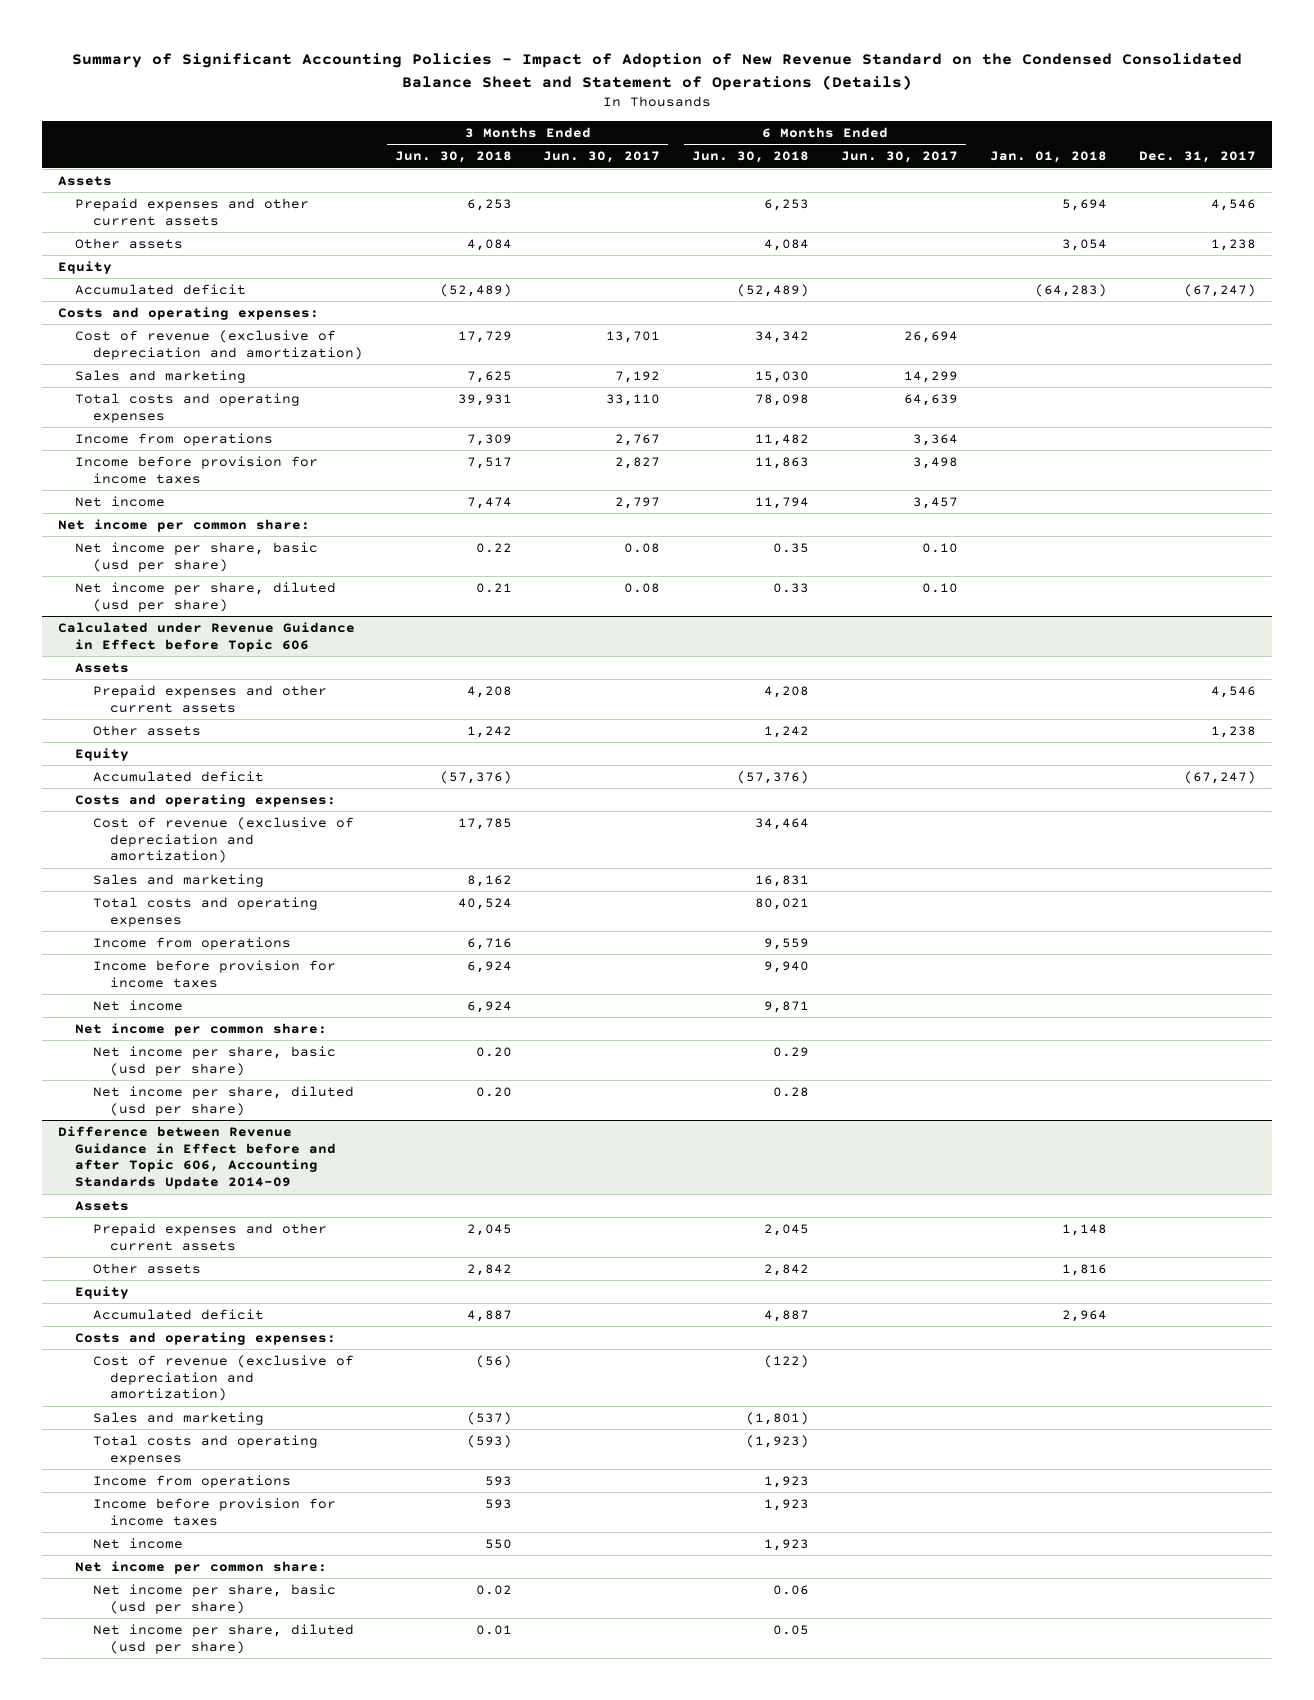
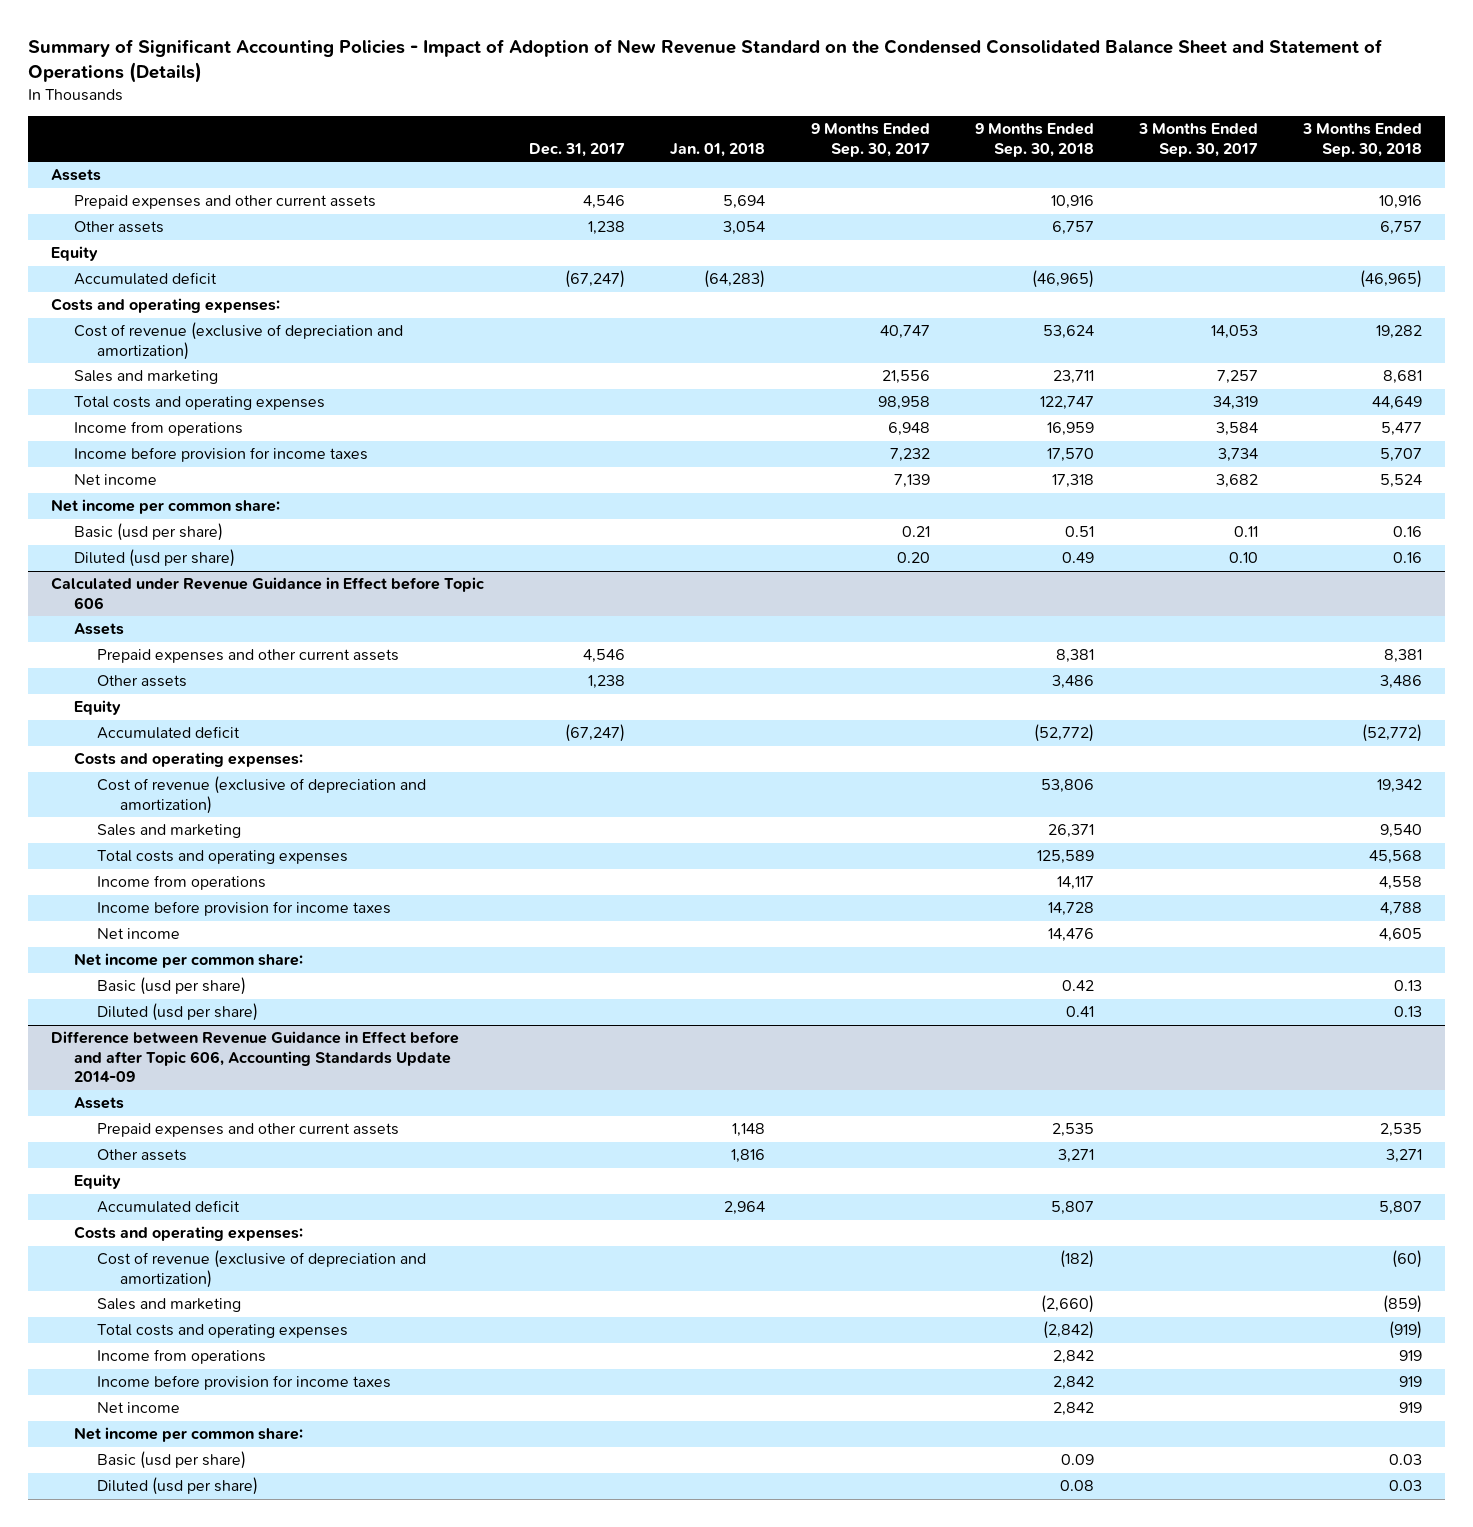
- | 3 Months Ended Jun. 30, 2018 | 3 Months Ended Jun. 30, 2017 | 6 Months Ended Jun. 30, 2018 | 6 Months Ended Jun. 30, 2017 | Jan. 01, 2018 | Dec. 31, 2017
+ | Dec. 31, 2017 | Jan. 01, 2018 | 9 Months Ended Sep. 30, 2017 | 9 Months Ended Sep. 30, 2018 | 3 Months Ended Sep. 30, 2017 | 3 Months Ended Sep. 30, 2018
- Net income per share, basic (usd per share) | 0.22 | 0.08 | 0.35 | 0.10 | |
- Net income per share, diluted (usd per share) | 0.21 | 0.08 | 0.33 | 0.10 | |
+ Basic (usd per share) | | | 0.21 | 0.51 | 0.11 | 0.16
+ Diluted (usd per share) | | | 0.20 | 0.49 | 0.10 | 0.16
@ Calculated under Revenue Guidance in Effect before Topic 606
- Net income per share, basic (usd per share) | 0.20 | | 0.29 | | |
- Net income per share, diluted (usd per share) | 0.20 | | 0.28 | | |
+ Basic (usd per share) | | | | 0.42 | | 0.13
+ Diluted (usd per share) | | | | 0.41 | | 0.13
@ Difference between Revenue Guidance in Effect before and after Topic 606, Accounting Standards Update 2014-09
- Net income per share, basic (usd per share) | 0.02 | | 0.06 | | |
- Net income per share, diluted (usd per share) | 0.01 | | 0.05 | | |
+ Basic (usd per share) | | | | 0.09 | | 0.03
+ Diluted (usd per share) | | | | 0.08 | | 0.03

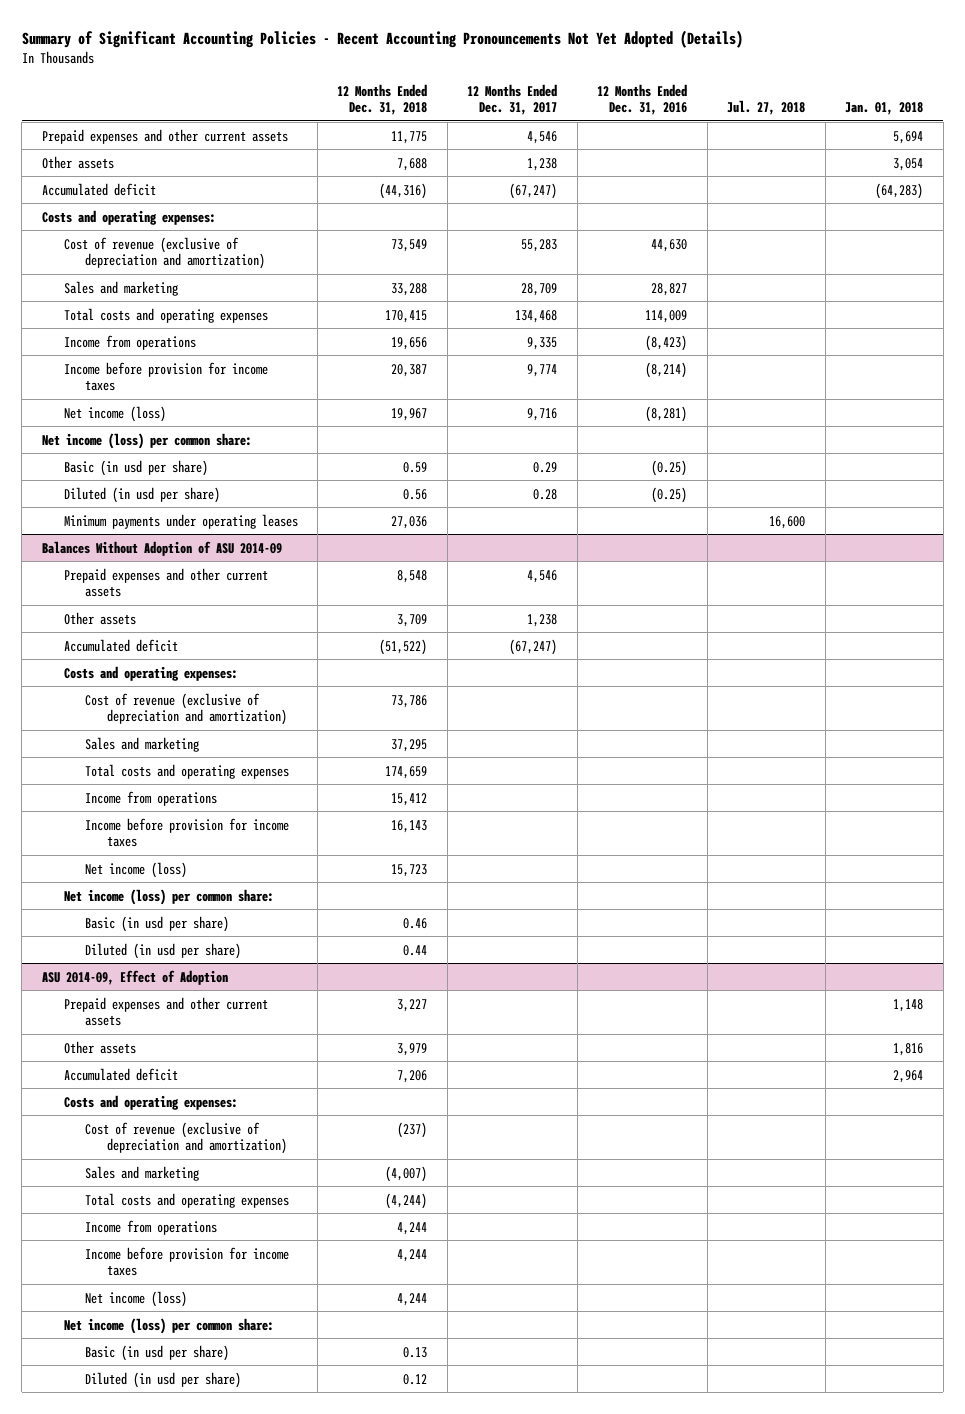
- Summary of Significant Accounting Policies - Impact of Adoption of New Revenue Standard on the Condensed Consolidated Balance Sheet and Statement of Operations (Details)
+ Summary of Significant Accounting Policies - Recent Accounting Pronouncements Not Yet Adopted (Details)
- | Dec. 31, 2017 | Jan. 01, 2018 | 9 Months Ended Sep. 30, 2017 | 9 Months Ended Sep. 30, 2018 | 3 Months Ended Sep. 30, 2017 | 3 Months Ended Sep. 30, 2018
+ | 12 Months Ended Dec. 31, 2018 | 12 Months Ended Dec. 31, 2017 | 12 Months Ended Dec. 31, 2016 | Jul. 27, 2018 | Jan. 01, 2018
- Assets
- Equity
- Net income | | | 7,139 | 17,318 | 3,682 | 5,524
- Net income per common share:
- Basic (usd per share) | | | 0.21 | 0.51 | 0.11 | 0.16
- Diluted (usd per share) | | | 0.20 | 0.49 | 0.10 | 0.16
- Calculated under Revenue Guidance in Effect before Topic 606
- Assets
+ Net income (loss) | 19,967 | 9,716 | (8,281) | |
+ Net income (loss) per common share:
+ Basic (in usd per share) | 0.59 | 0.29 | (0.25) | |
+ Diluted (in usd per share) | 0.56 | 0.28 | (0.25) | |
+ Minimum payments under operating leases | 27,036 | | | 16,600 |
+ Balances Without Adoption of ASU 2014-09
- Equity
- Net income | | | | 14,476 | | 4,605
- Net income per common share:
- Basic (usd per share) | | | | 0.42 | | 0.13
- Diluted (usd per share) | | | | 0.41 | | 0.13
- Difference between Revenue Guidance in Effect before and after Topic 606, Accounting Standards Update 2014-09
- Assets
+ Net income (loss) | 15,723 | | | |
+ Net income (loss) per common share:
+ Basic (in usd per share) | 0.46 | | | |
+ Diluted (in usd per share) | 0.44 | | | |
+ ASU 2014-09, Effect of Adoption
- Equity
- Net income | | | | 2,842 | | 919
- Net income per common share:
- Basic (usd per share) | | | | 0.09 | | 0.03
- Diluted (usd per share) | | | | 0.08 | | 0.03
+ Net income (loss) | 4,244 | | | |
+ Net income (loss) per common share:
+ Basic (in usd per share) | 0.13 | | | |
+ Diluted (in usd per share) | 0.12 | | | |

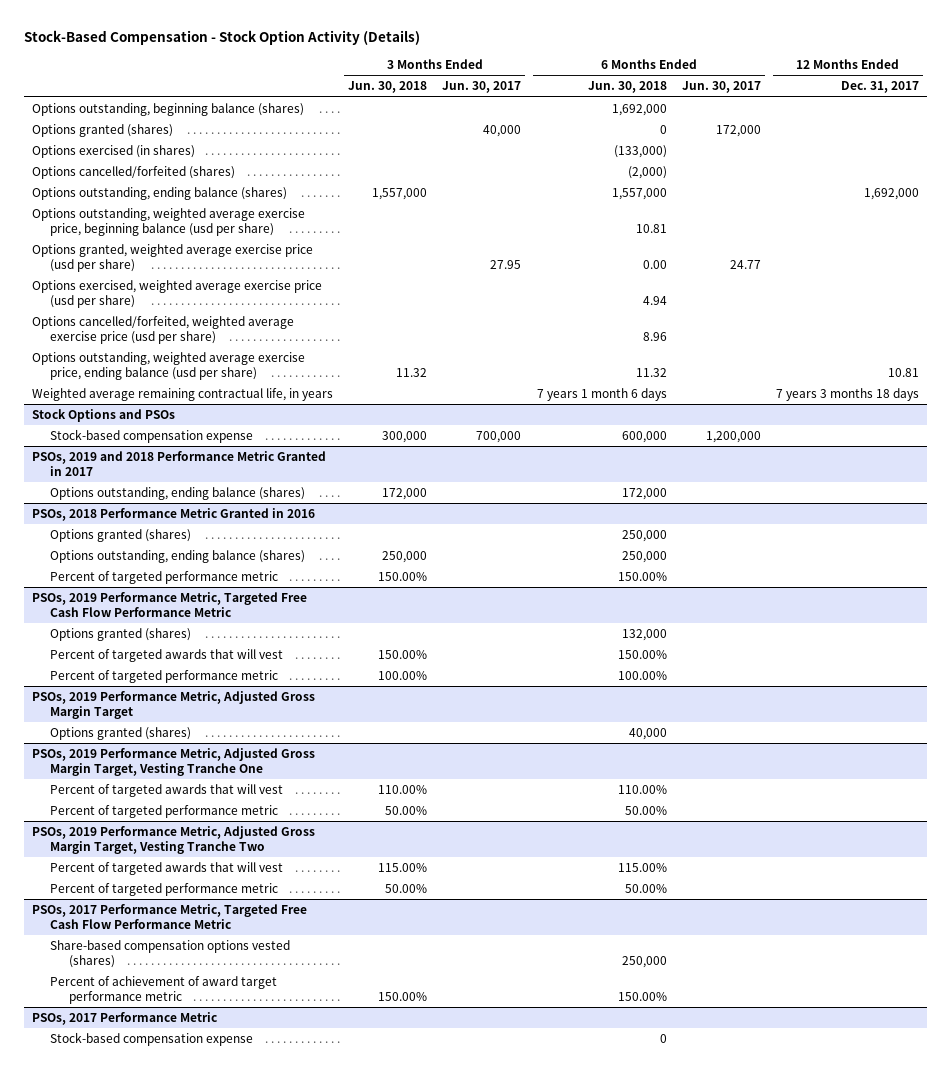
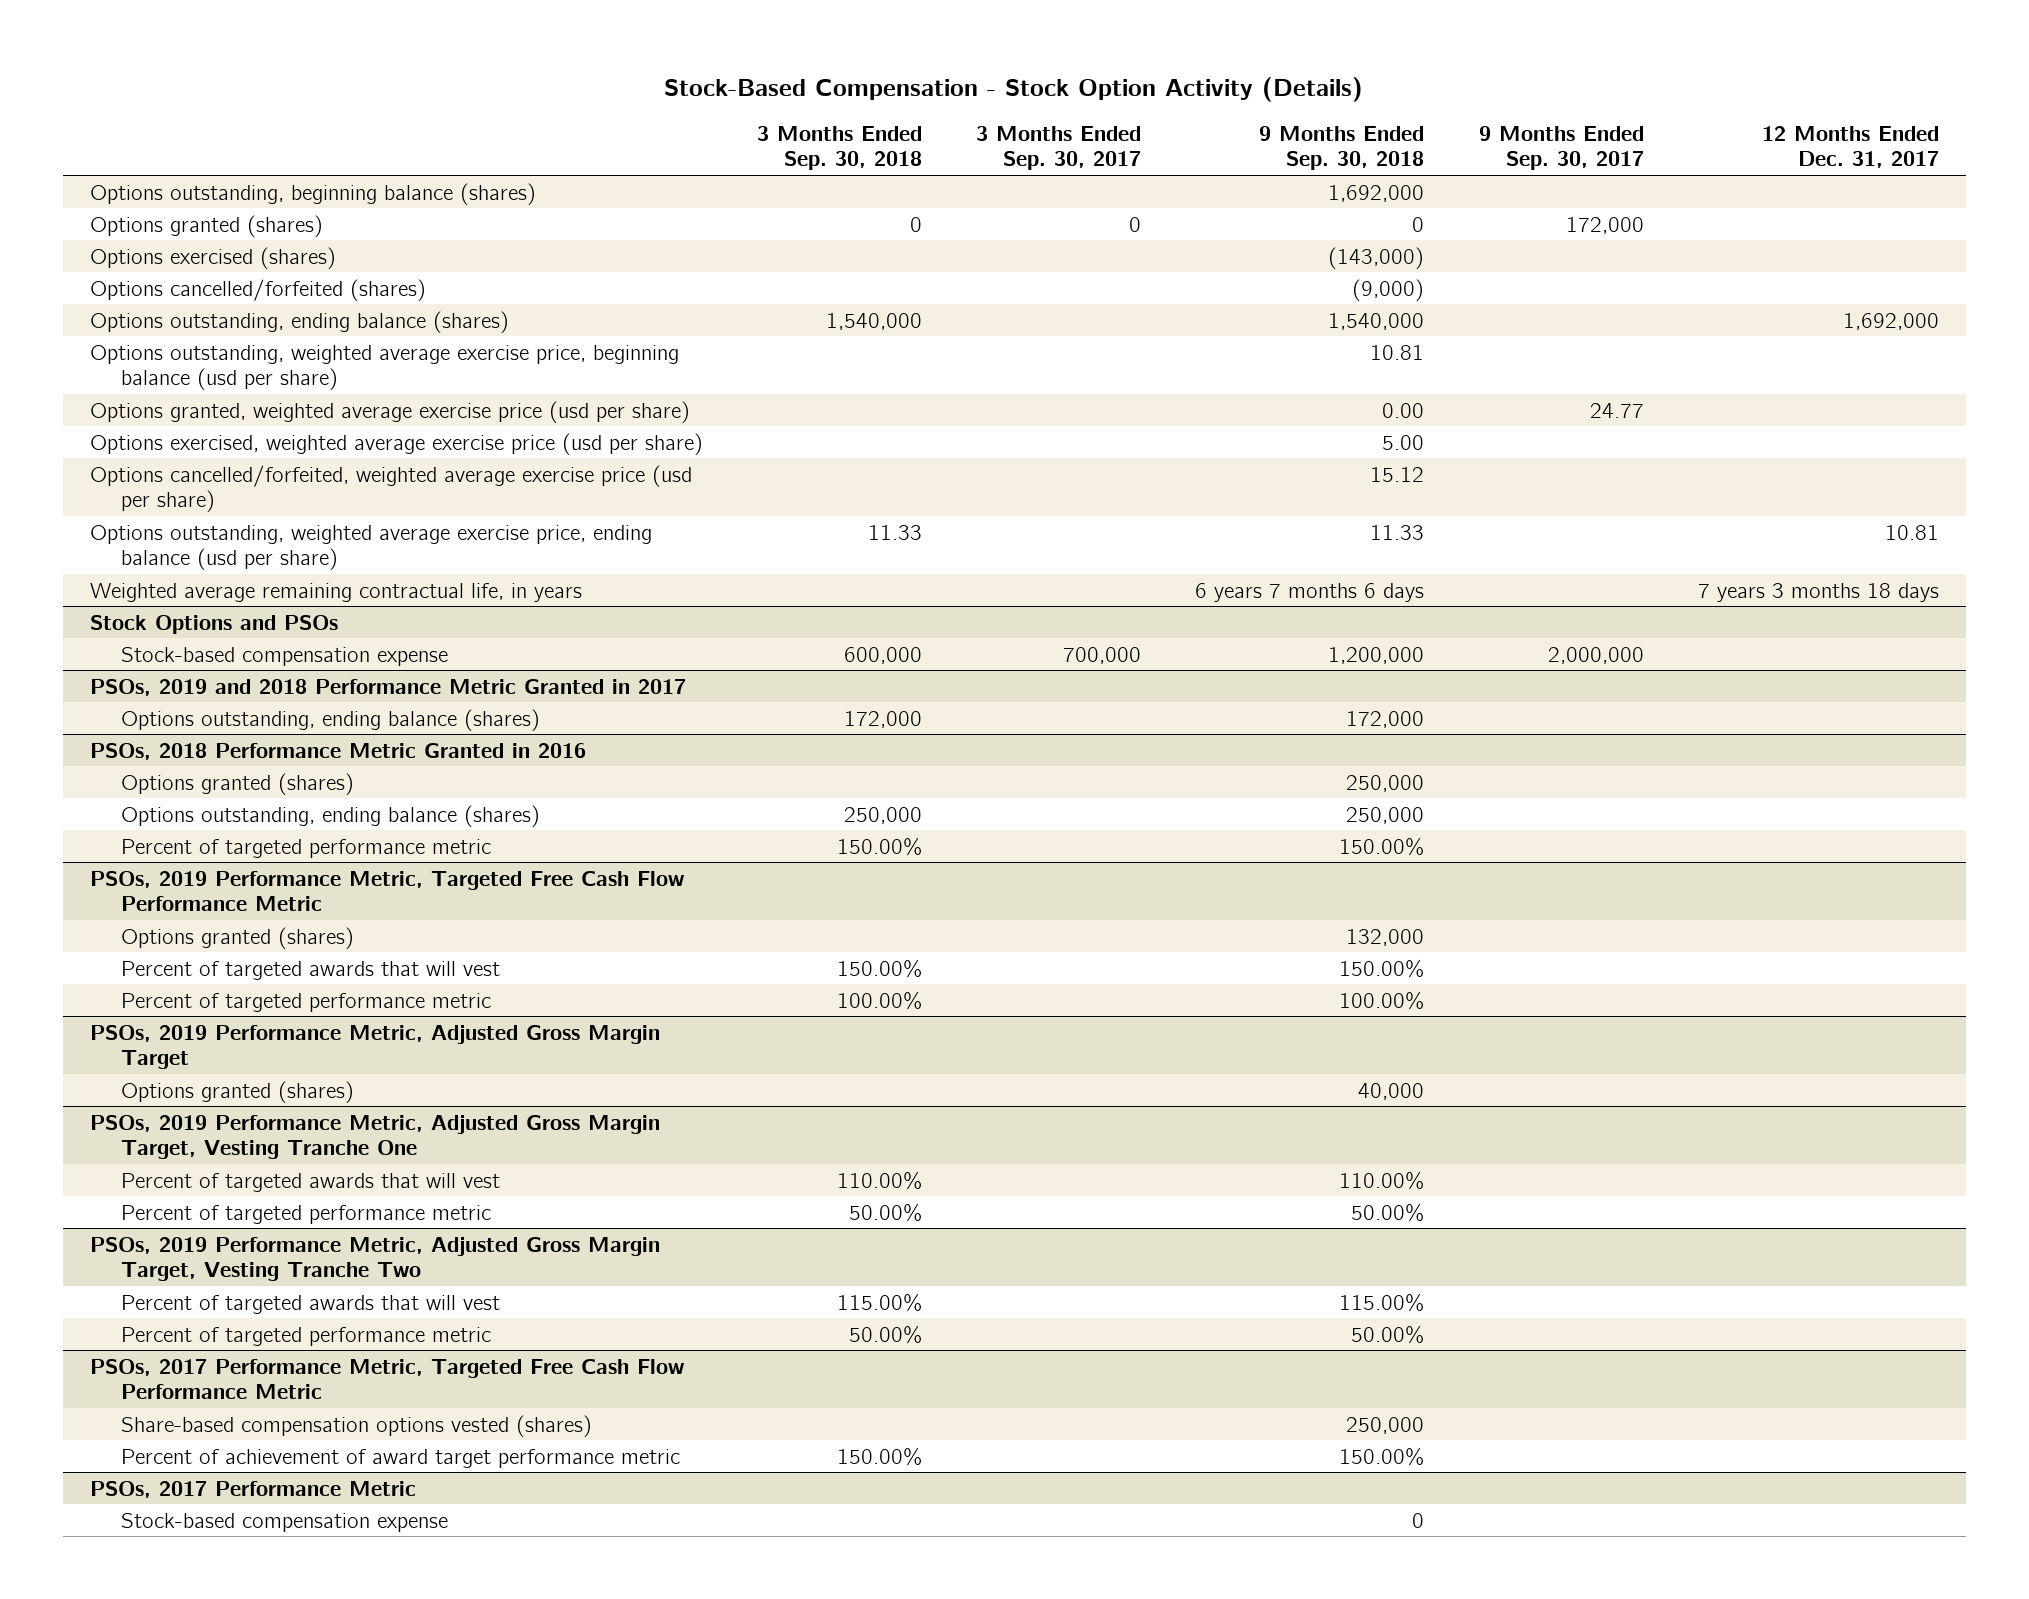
- | 3 Months Ended Jun. 30, 2018 | 3 Months Ended Jun. 30, 2017 | 6 Months Ended Jun. 30, 2018 | 6 Months Ended Jun. 30, 2017 | 12 Months Ended Dec. 31, 2017
+ | 3 Months Ended Sep. 30, 2018 | 3 Months Ended Sep. 30, 2017 | 9 Months Ended Sep. 30, 2018 | 9 Months Ended Sep. 30, 2017 | 12 Months Ended Dec. 31, 2017
- Options exercised (in shares) | | | (133,000) | |
+ Options exercised (shares) | | | (143,000) | |

